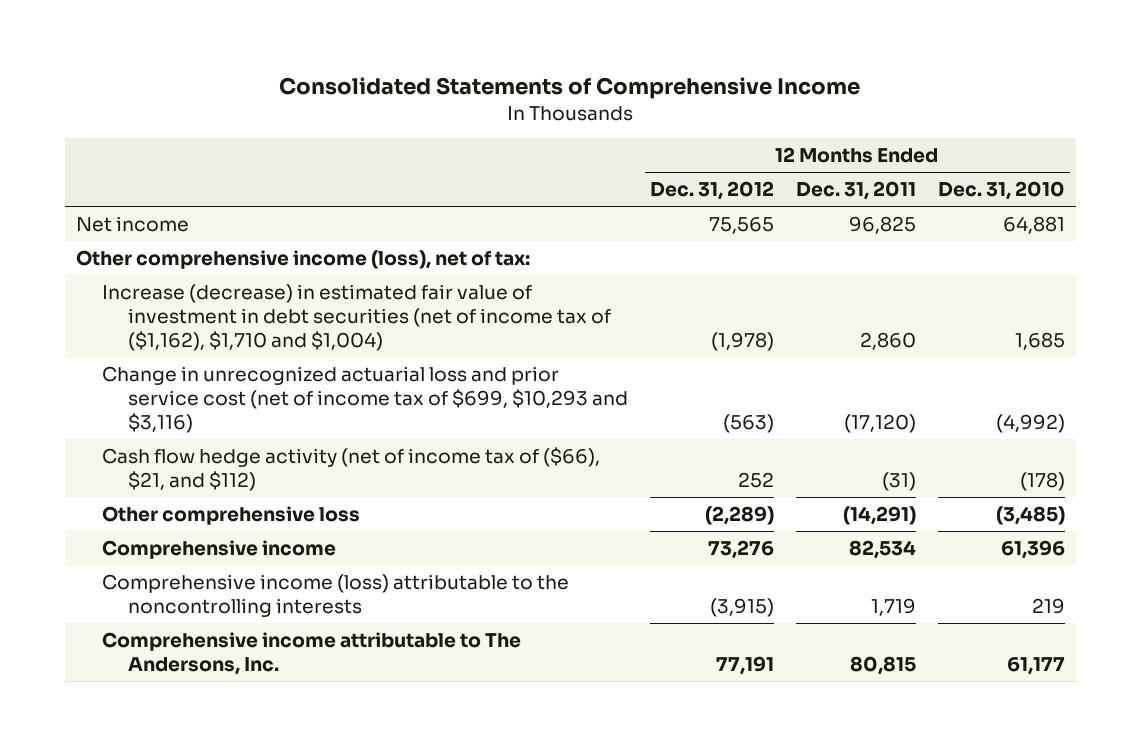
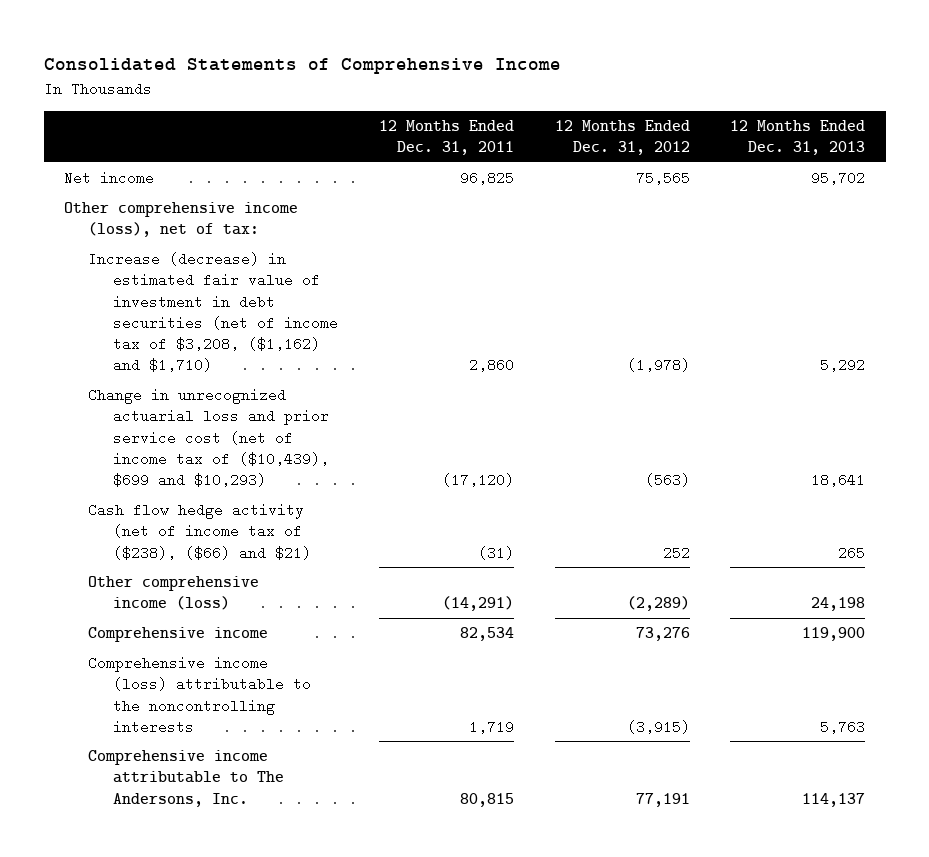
- | 12 Months Ended Dec. 31, 2012 | 12 Months Ended Dec. 31, 2011 | 12 Months Ended Dec. 31, 2010
+ | 12 Months Ended Dec. 31, 2011 | 12 Months Ended Dec. 31, 2012 | 12 Months Ended Dec. 31, 2013
- Increase (decrease) in estimated fair value of investment in debt securities (net of income tax of ($1,162), $1,710 and $1,004) | (1,978) | 2,860 | 1,685
- Change in unrecognized actuarial loss and prior service cost (net of income tax of $699, $10,293 and $3,116) | (563) | (17,120) | (4,992)
- Cash flow hedge activity (net of income tax of ($66), $21, and $112) | 252 | (31) | (178)
- Other comprehensive loss | (2,289) | (14,291) | (3,485)
+ Increase (decrease) in estimated fair value of investment in debt securities (net of income tax of $3,208, ($1,162) and $1,710) | 2,860 | (1,978) | 5,292
+ Change in unrecognized actuarial loss and prior service cost (net of income tax of ($10,439), $699 and $10,293) | (17,120) | (563) | 18,641
+ Cash flow hedge activity (net of income tax of ($238), ($66) and $21) | (31) | 252 | 265
+ Other comprehensive income (loss) | (14,291) | (2,289) | 24,198

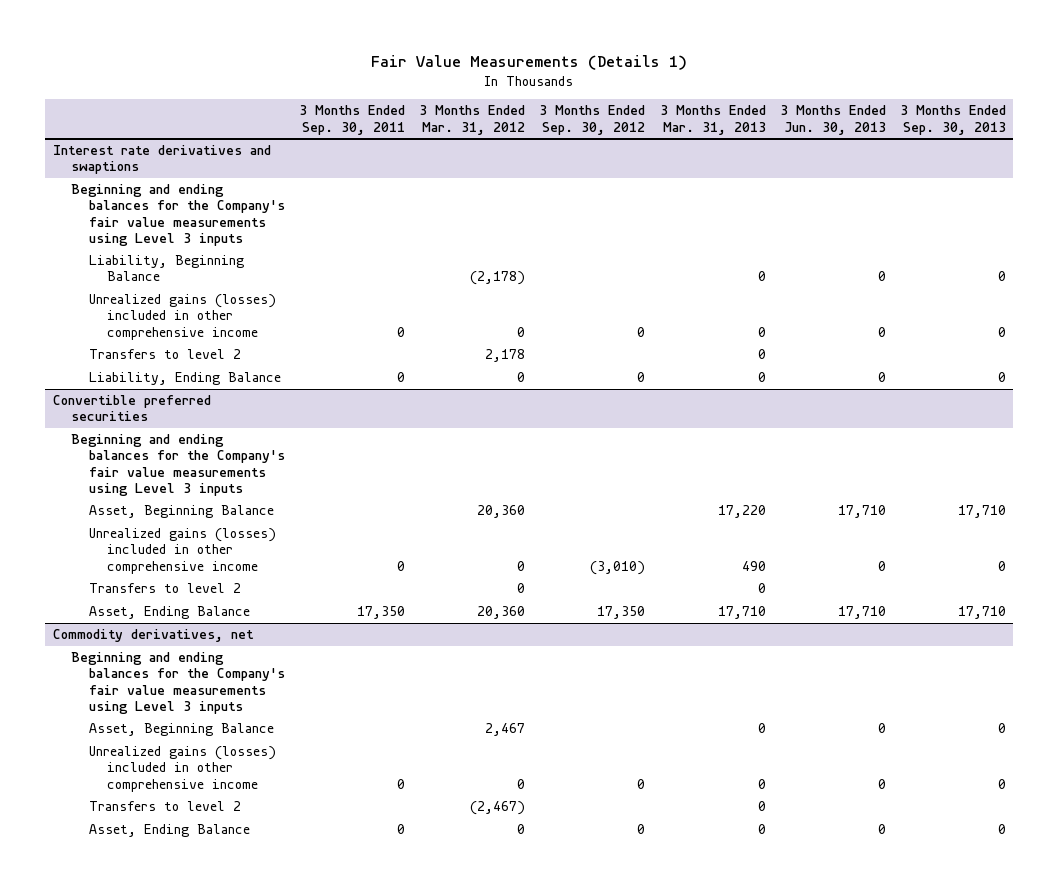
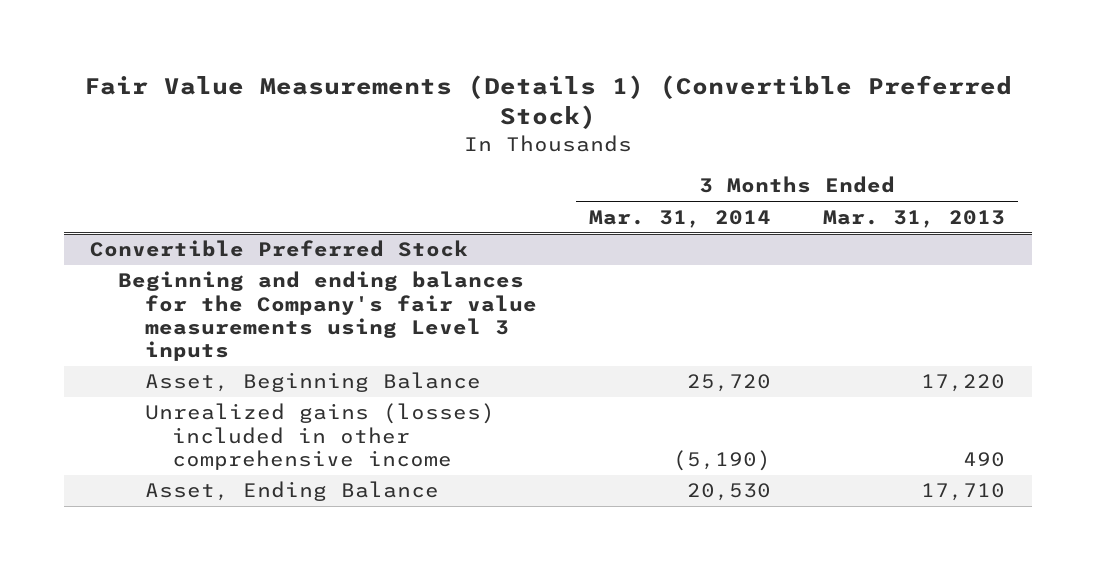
- Fair Value Measurements (Details 1)
+ Fair Value Measurements (Details 1) (Convertible Preferred Stock)
- | 3 Months Ended Sep. 30, 2011 | 3 Months Ended Mar. 31, 2012 | 3 Months Ended Sep. 30, 2012 | 3 Months Ended Mar. 31, 2013 | 3 Months Ended Jun. 30, 2013 | 3 Months Ended Sep. 30, 2013
+ | 3 Months Ended Mar. 31, 2014 | 3 Months Ended Mar. 31, 2013
- Interest rate derivatives and swaptions
- Beginning and ending balances for the Company's fair value measurements using Level 3 inputs
- Liability, Beginning Balance | | (2,178) | | 0 | 0 | 0
- Unrealized gains (losses) included in other comprehensive income | 0 | 0 | 0 | 0 | 0 | 0
- Transfers to level 2 | | 2,178 | | 0 | |
- Liability, Ending Balance | 0 | 0 | 0 | 0 | 0 | 0
- Convertible preferred securities
+ Convertible Preferred Stock
- Transfers to level 2 | | 0 | | 0 | |
- Commodity derivatives, net
- Beginning and ending balances for the Company's fair value measurements using Level 3 inputs
- Asset, Beginning Balance | | 2,467 | | 0 | 0 | 0
- Unrealized gains (losses) included in other comprehensive income | 0 | 0 | 0 | 0 | 0 | 0
- Transfers to level 2 | | (2,467) | | 0 | |
- Asset, Ending Balance | 0 | 0 | 0 | 0 | 0 | 0

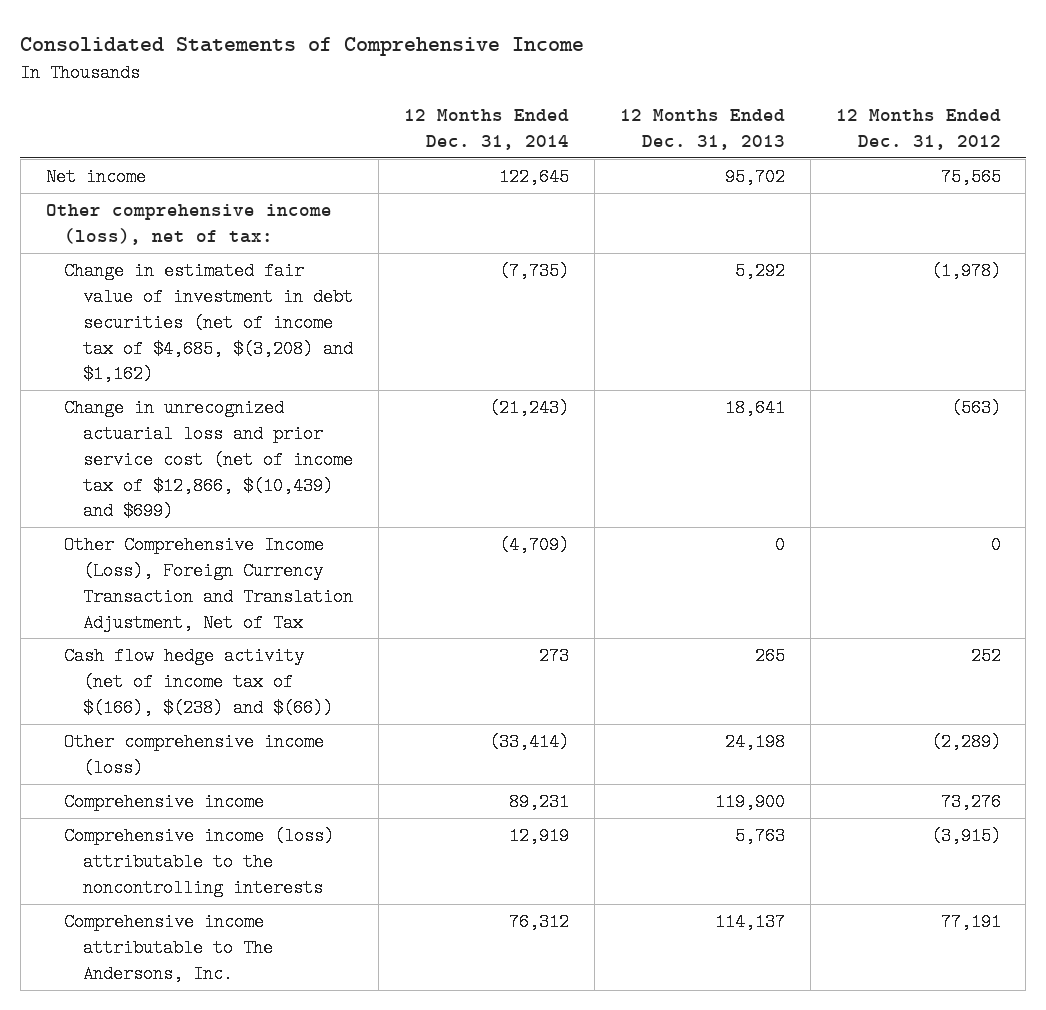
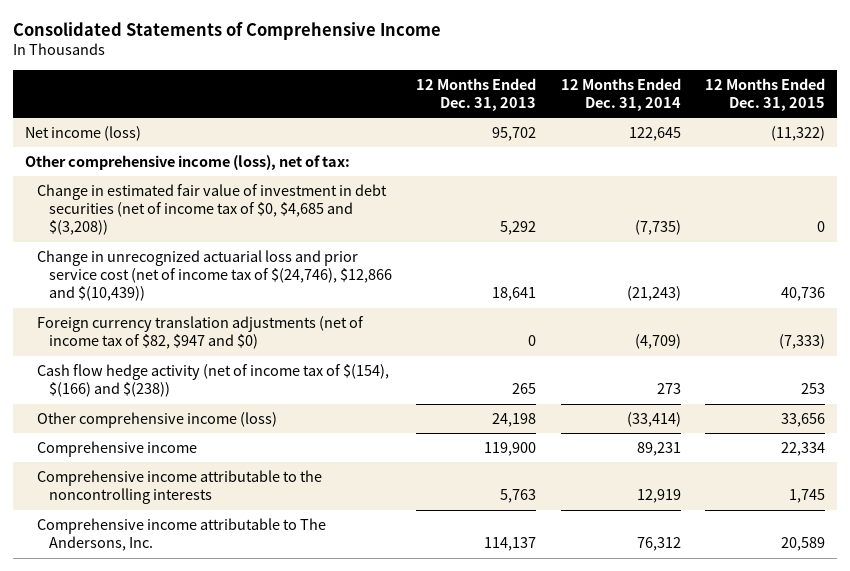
- | 12 Months Ended Dec. 31, 2014 | 12 Months Ended Dec. 31, 2013 | 12 Months Ended Dec. 31, 2012
+ | 12 Months Ended Dec. 31, 2013 | 12 Months Ended Dec. 31, 2014 | 12 Months Ended Dec. 31, 2015
- Net income | 122,645 | 95,702 | 75,565
+ Net income (loss) | 95,702 | 122,645 | (11,322)
- Change in estimated fair value of investment in debt securities (net of income tax of $4,685, $(3,208) and $1,162) | (7,735) | 5,292 | (1,978)
- Change in unrecognized actuarial loss and prior service cost (net of income tax of $12,866, $(10,439) and $699) | (21,243) | 18,641 | (563)
- Other Comprehensive Income (Loss), Foreign Currency Transaction and Translation Adjustment, Net of Tax | (4,709) | 0 | 0
- Cash flow hedge activity (net of income tax of $(166), $(238) and $(66)) | 273 | 265 | 252
+ Change in estimated fair value of investment in debt securities (net of income tax of $0, $4,685 and $(3,208)) | 5,292 | (7,735) | 0
+ Change in unrecognized actuarial loss and prior service cost (net of income tax of $(24,746), $12,866 and $(10,439)) | 18,641 | (21,243) | 40,736
+ Foreign currency translation adjustments (net of income tax of $82, $947 and $0) | 0 | (4,709) | (7,333)
+ Cash flow hedge activity (net of income tax of $(154), $(166) and $(238)) | 265 | 273 | 253
- Comprehensive income (loss) attributable to the noncontrolling interests | 12,919 | 5,763 | (3,915)
+ Comprehensive income attributable to the noncontrolling interests | 5,763 | 12,919 | 1,745

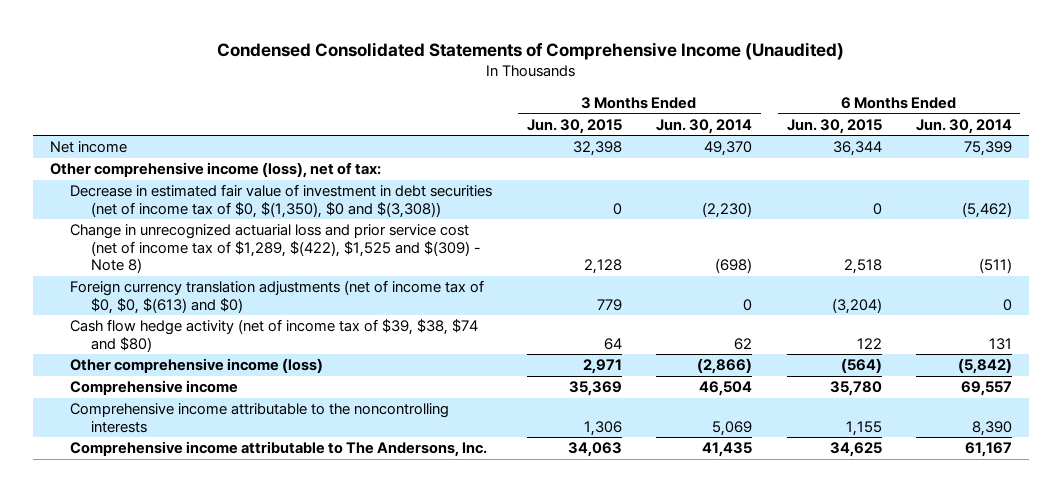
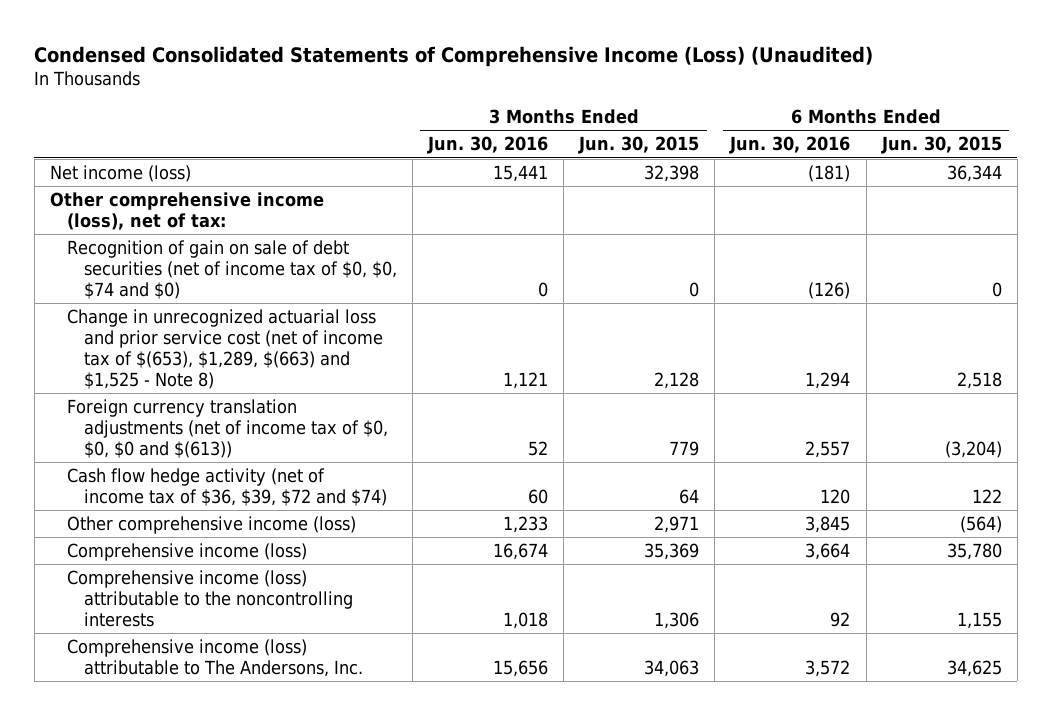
- Condensed Consolidated Statements of Comprehensive Income (Unaudited)
+ Condensed Consolidated Statements of Comprehensive Income (Loss) (Unaudited)
- | 3 Months Ended Jun. 30, 2015 | 3 Months Ended Jun. 30, 2014 | 6 Months Ended Jun. 30, 2015 | 6 Months Ended Jun. 30, 2014
+ | 3 Months Ended Jun. 30, 2016 | 3 Months Ended Jun. 30, 2015 | 6 Months Ended Jun. 30, 2016 | 6 Months Ended Jun. 30, 2015
- Net income | 32,398 | 49,370 | 36,344 | 75,399
+ Net income (loss) | 15,441 | 32,398 | (181) | 36,344
- Decrease in estimated fair value of investment in debt securities (net of income tax of $0, $(1,350), $0 and $(3,308)) | 0 | (2,230) | 0 | (5,462)
- Change in unrecognized actuarial loss and prior service cost (net of income tax of $1,289, $(422), $1,525 and $(309) - Note 8) | 2,128 | (698) | 2,518 | (511)
- Foreign currency translation adjustments (net of income tax of $0, $0, $(613) and $0) | 779 | 0 | (3,204) | 0
- Cash flow hedge activity (net of income tax of $39, $38, $74 and $80) | 64 | 62 | 122 | 131
+ Recognition of gain on sale of debt securities (net of income tax of $0, $0, $74 and $0) | 0 | 0 | (126) | 0
+ Change in unrecognized actuarial loss and prior service cost (net of income tax of $(653), $1,289, $(663) and $1,525 - Note 8) | 1,121 | 2,128 | 1,294 | 2,518
+ Foreign currency translation adjustments (net of income tax of $0, $0, $0 and $(613)) | 52 | 779 | 2,557 | (3,204)
+ Cash flow hedge activity (net of income tax of $36, $39, $72 and $74) | 60 | 64 | 120 | 122
- Comprehensive income | 35,369 | 46,504 | 35,780 | 69,557
- Comprehensive income attributable to the noncontrolling interests | 1,306 | 5,069 | 1,155 | 8,390
- Comprehensive income attributable to The Andersons, Inc. | 34,063 | 41,435 | 34,625 | 61,167
+ Comprehensive income (loss) | 16,674 | 35,369 | 3,664 | 35,780
+ Comprehensive income (loss) attributable to the noncontrolling interests | 1,018 | 1,306 | 92 | 1,155
+ Comprehensive income (loss) attributable to The Andersons, Inc. | 15,656 | 34,063 | 3,572 | 34,625

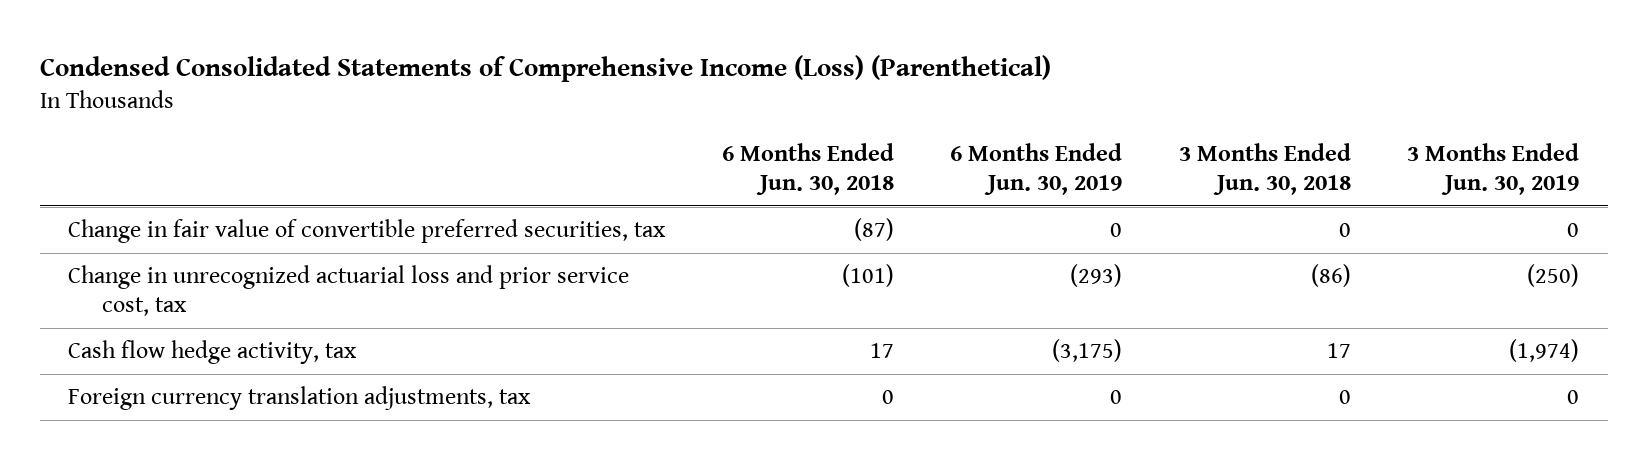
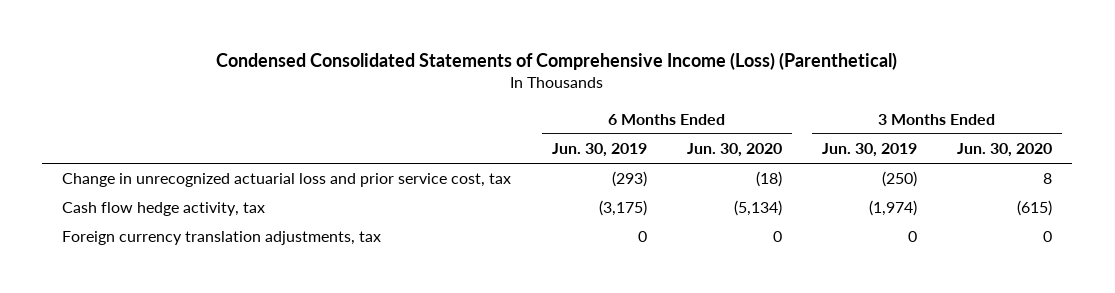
- | 6 Months Ended Jun. 30, 2018 | 6 Months Ended Jun. 30, 2019 | 3 Months Ended Jun. 30, 2018 | 3 Months Ended Jun. 30, 2019
+ | 6 Months Ended Jun. 30, 2019 | 6 Months Ended Jun. 30, 2020 | 3 Months Ended Jun. 30, 2019 | 3 Months Ended Jun. 30, 2020
- Change in fair value of convertible preferred securities, tax | (87) | 0 | 0 | 0

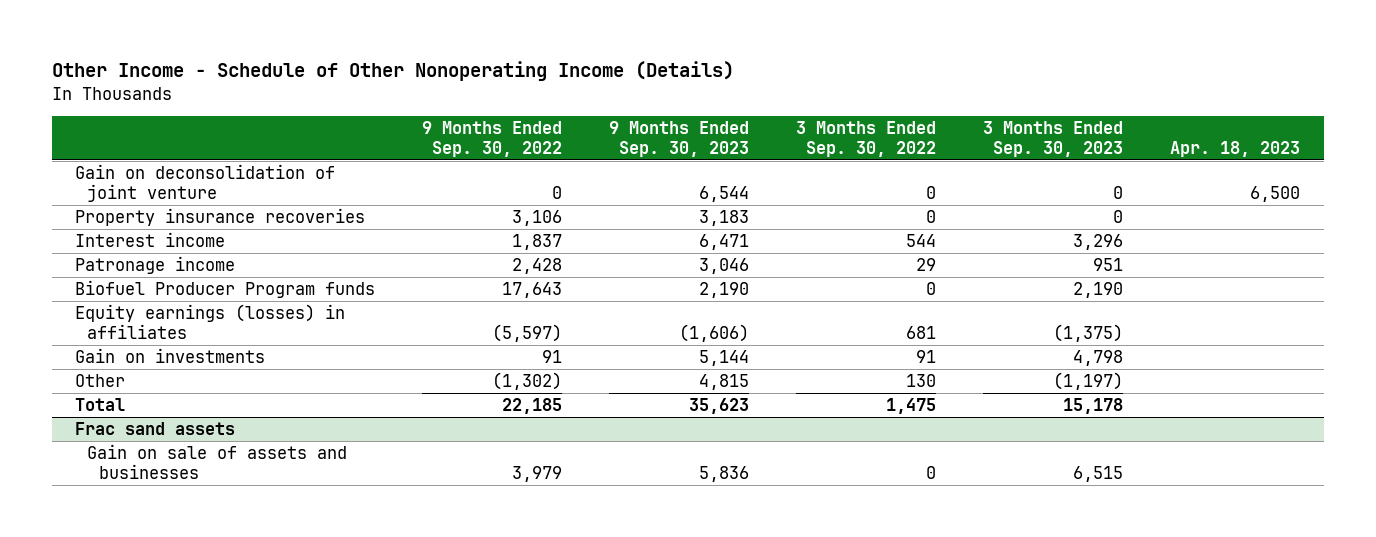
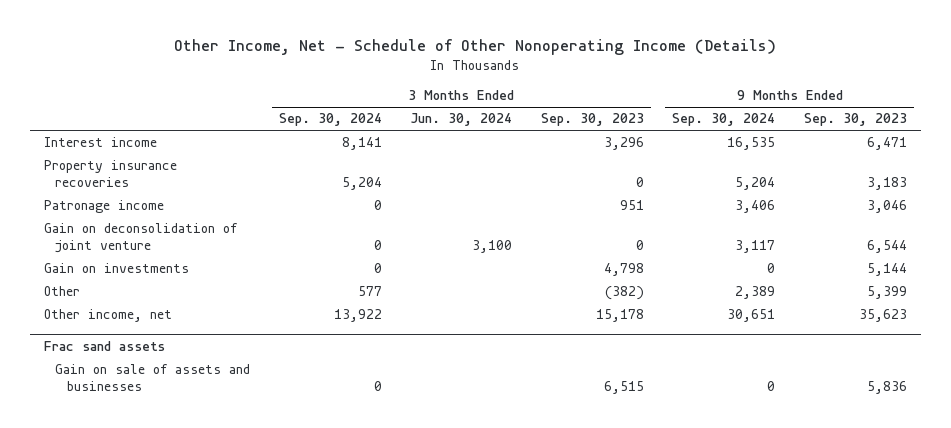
- Other Income - Schedule of Other Nonoperating Income (Details)
+ Other Income, Net - Schedule of Other Nonoperating Income (Details)
- | 9 Months Ended Sep. 30, 2022 | 9 Months Ended Sep. 30, 2023 | 3 Months Ended Sep. 30, 2022 | 3 Months Ended Sep. 30, 2023 | Apr. 18, 2023
+ | 3 Months Ended Sep. 30, 2024 | 3 Months Ended Jun. 30, 2024 | 3 Months Ended Sep. 30, 2023 | 9 Months Ended Sep. 30, 2024 | 9 Months Ended Sep. 30, 2023
moved down: Property insurance recoveries | 5,204 | | 0 | 5,204 | 3,183
- Biofuel Producer Program funds | 17,643 | 2,190 | 0 | 2,190 |
- Equity earnings (losses) in affiliates | (5,597) | (1,606) | 681 | (1,375) |
moved down: Gain on deconsolidation of joint venture | 0 | 3,100 | 0 | 3,117 | 6,544
- Other | (1,302) | 4,815 | 130 | (1,197) |
- Total | 22,185 | 35,623 | 1,475 | 15,178 |
+ Other | 577 | | (382) | 2,389 | 5,399
+ Other income, net | 13,922 | | 15,178 | 30,651 | 35,623

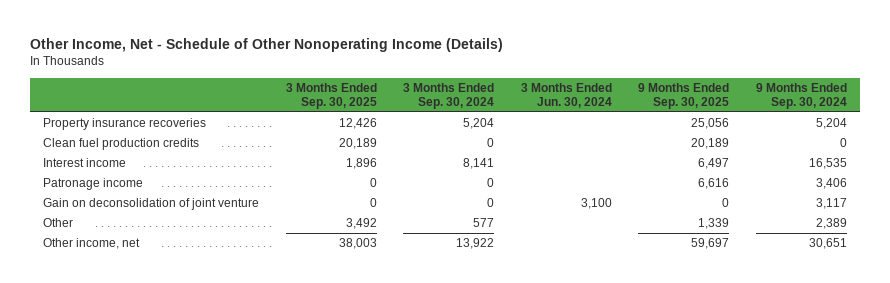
- | 3 Months Ended Sep. 30, 2024 | 3 Months Ended Jun. 30, 2024 | 3 Months Ended Sep. 30, 2023 | 9 Months Ended Sep. 30, 2024 | 9 Months Ended Sep. 30, 2023
+ | 3 Months Ended Sep. 30, 2025 | 3 Months Ended Sep. 30, 2024 | 3 Months Ended Jun. 30, 2024 | 9 Months Ended Sep. 30, 2025 | 9 Months Ended Sep. 30, 2024
+ Clean fuel production credits | 20,189 | 0 | | 20,189 | 0
moved down: Interest income | 1,896 | 8,141 | | 6,497 | 16,535
- Gain on investments | 0 | | 4,798 | 0 | 5,144
- Frac sand assets
- Gain on sale of assets and businesses | 0 | | 6,515 | 0 | 5,836

